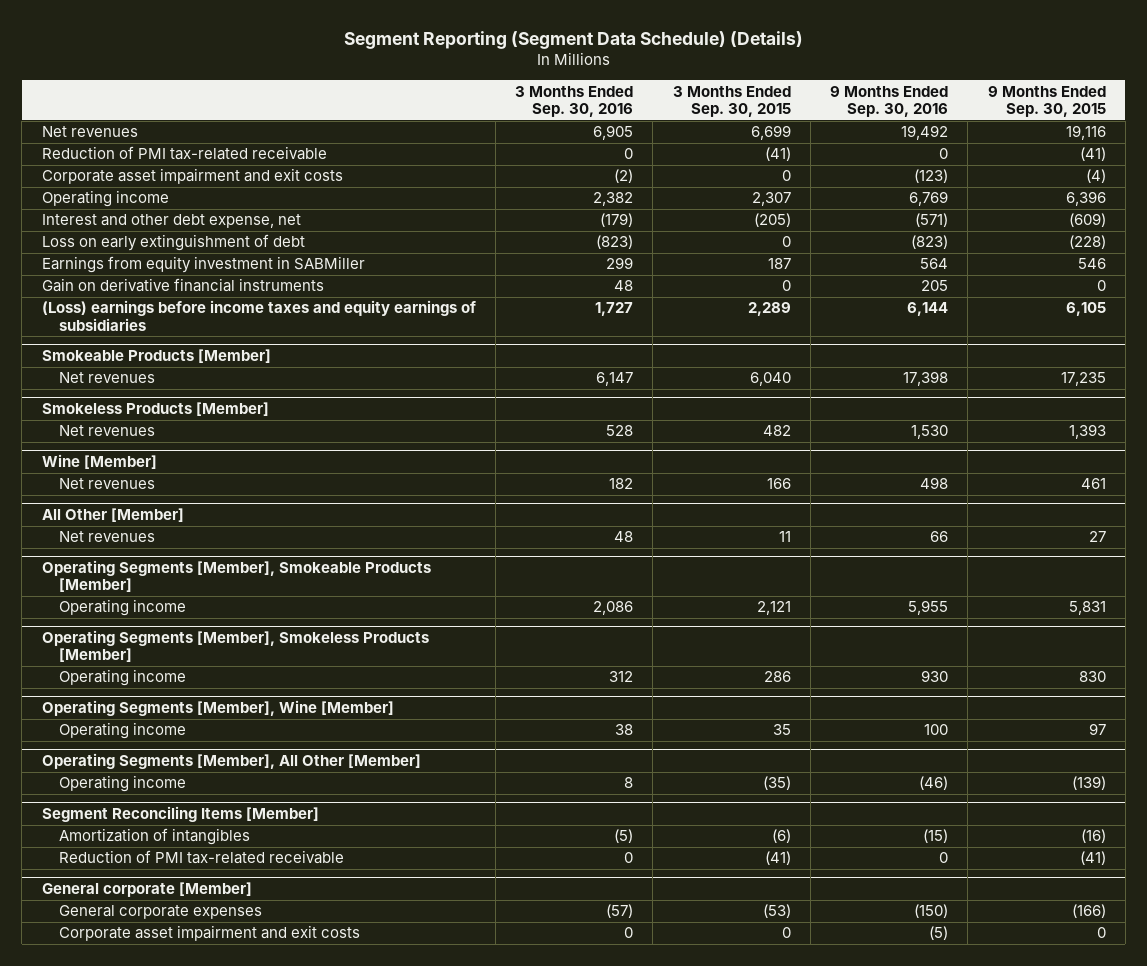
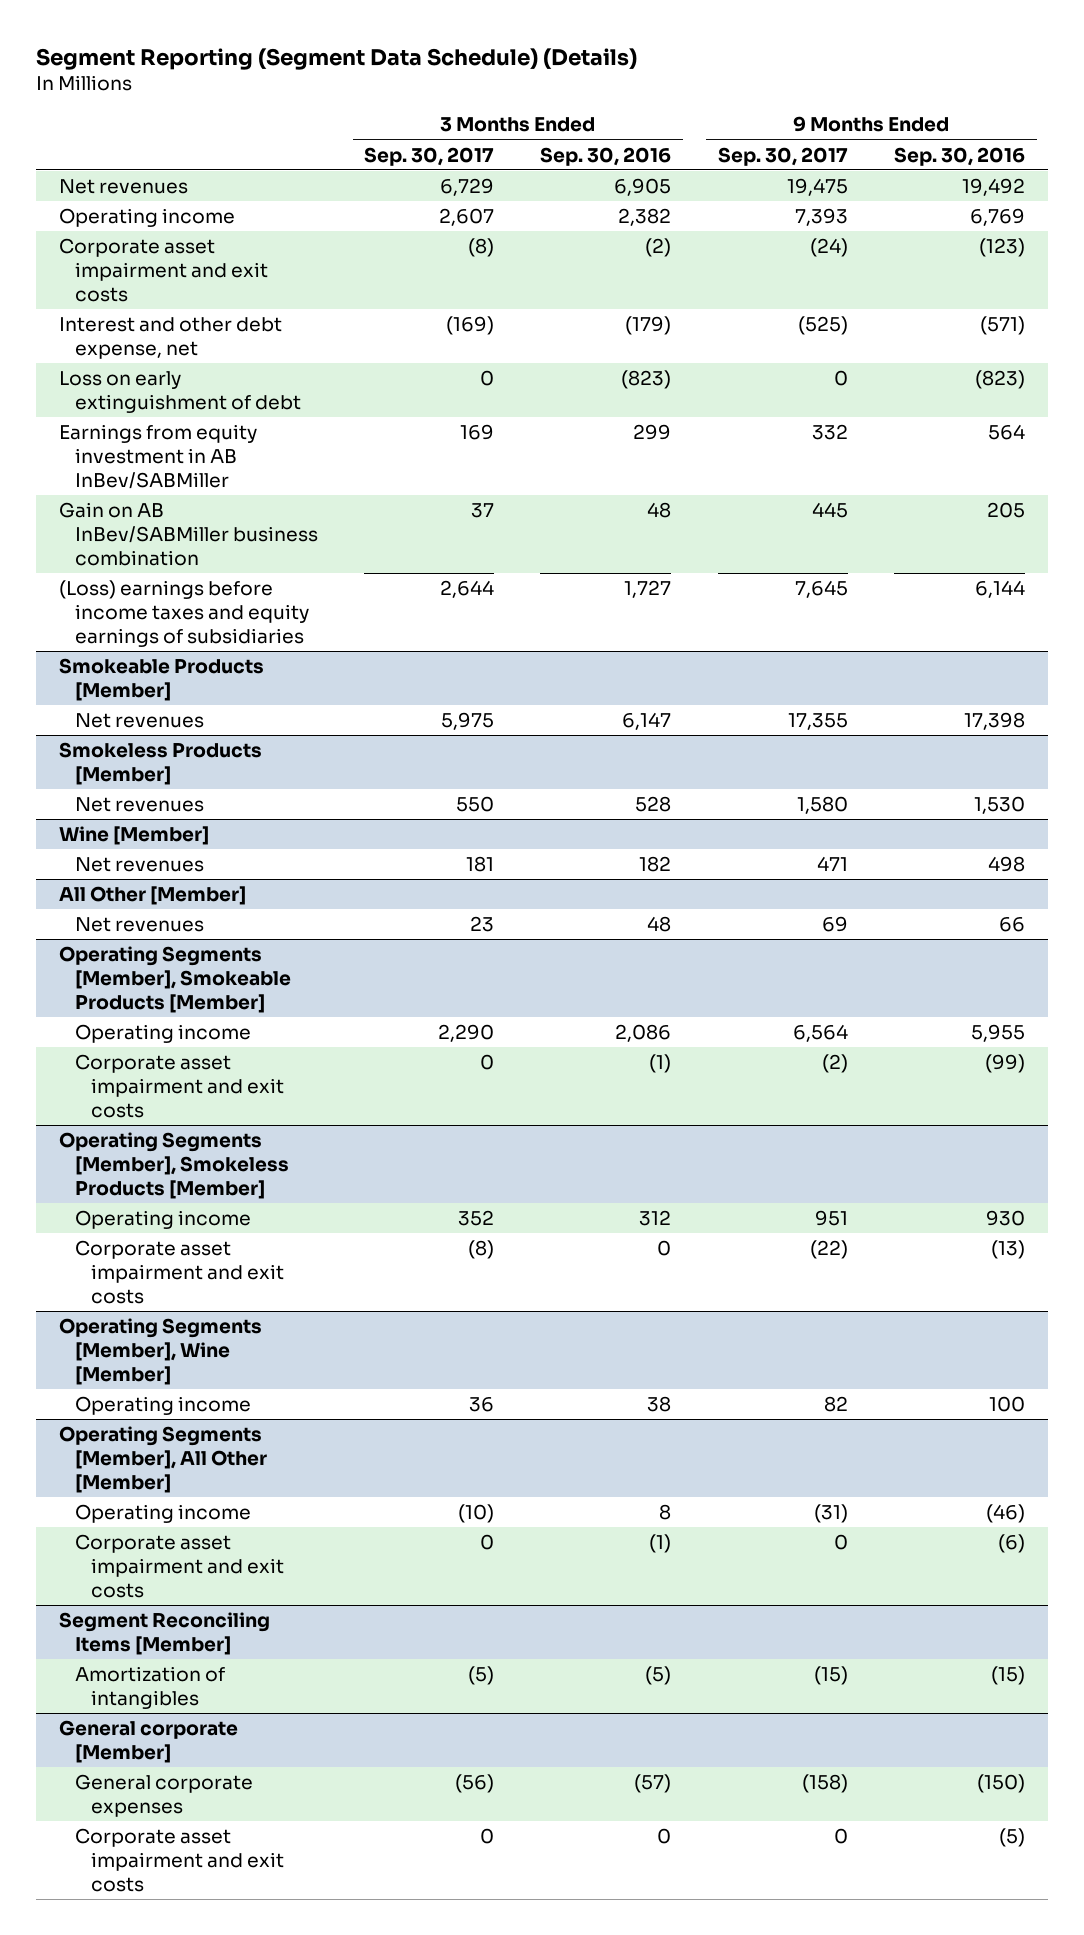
- | 3 Months Ended Sep. 30, 2016 | 3 Months Ended Sep. 30, 2015 | 9 Months Ended Sep. 30, 2016 | 9 Months Ended Sep. 30, 2015
+ | 3 Months Ended Sep. 30, 2017 | 3 Months Ended Sep. 30, 2016 | 9 Months Ended Sep. 30, 2017 | 9 Months Ended Sep. 30, 2016
- Reduction of PMI tax-related receivable | 0 | (41) | 0 | (41)
moved down: Corporate asset impairment and exit costs | (8) | (2) | (24) | (123)
- Earnings from equity investment in SABMiller | 299 | 187 | 564 | 546
- Gain on derivative financial instruments | 48 | 0 | 205 | 0
+ Earnings from equity investment in AB InBev/SABMiller | 169 | 299 | 332 | 564
+ Gain on AB InBev/SABMiller business combination | 37 | 48 | 445 | 205
@ Operating Segments [Member], Smokeable Products [Member]
+ Corporate asset impairment and exit costs | 0 | (1) | (2) | (99)
@ Operating Segments [Member], Smokeless Products [Member]
+ Corporate asset impairment and exit costs | (8) | 0 | (22) | (13)
@ Operating Segments [Member], All Other [Member]
+ Corporate asset impairment and exit costs | 0 | (1) | 0 | (6)
@ Segment Reconciling Items [Member]
- Reduction of PMI tax-related receivable | 0 | (41) | 0 | (41)

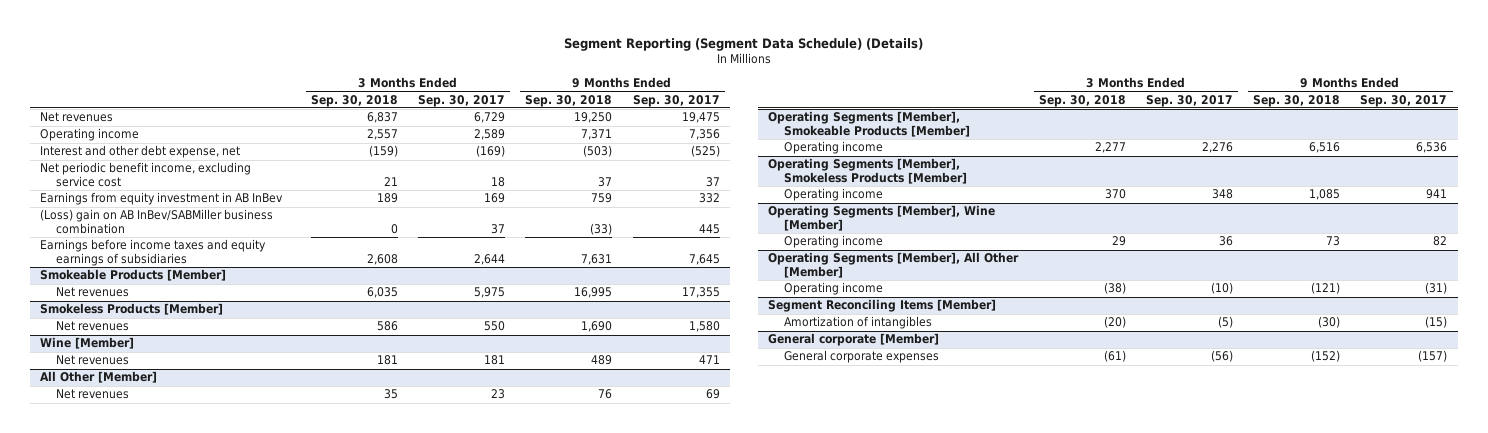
- | 3 Months Ended Sep. 30, 2017 | 3 Months Ended Sep. 30, 2016 | 9 Months Ended Sep. 30, 2017 | 9 Months Ended Sep. 30, 2016
+ | 3 Months Ended Sep. 30, 2018 | 3 Months Ended Sep. 30, 2017 | 9 Months Ended Sep. 30, 2018 | 9 Months Ended Sep. 30, 2017
- Operating income | 2,607 | 2,382 | 7,393 | 6,769
- Corporate asset impairment and exit costs | (8) | (2) | (24) | (123)
+ Operating income | 2,557 | 2,589 | 7,371 | 7,356
- Loss on early extinguishment of debt | 0 | (823) | 0 | (823)
- Earnings from equity investment in AB InBev/SABMiller | 169 | 299 | 332 | 564
- Gain on AB InBev/SABMiller business combination | 37 | 48 | 445 | 205
- (Loss) earnings before income taxes and equity earnings of subsidiaries | 2,644 | 1,727 | 7,645 | 6,144
+ Net periodic benefit income, excluding service cost | 21 | 18 | 37 | 37
+ Earnings from equity investment in AB InBev | 189 | 169 | 759 | 332
+ (Loss) gain on AB InBev/SABMiller business combination | 0 | 37 | (33) | 445
+ Earnings before income taxes and equity earnings of subsidiaries | 2,608 | 2,644 | 7,631 | 7,645
@ Operating Segments [Member], Smokeable Products [Member]
- Operating income | 2,290 | 2,086 | 6,564 | 5,955
- Corporate asset impairment and exit costs | 0 | (1) | (2) | (99)
+ Operating income | 2,277 | 2,276 | 6,516 | 6,536
@ Operating Segments [Member], Smokeless Products [Member]
- Operating income | 352 | 312 | 951 | 930
- Corporate asset impairment and exit costs | (8) | 0 | (22) | (13)
+ Operating income | 370 | 348 | 1,085 | 941
@ Operating Segments [Member], All Other [Member]
- Corporate asset impairment and exit costs | 0 | (1) | 0 | (6)
@ General corporate [Member]
- General corporate expenses | (56) | (57) | (158) | (150)
- Corporate asset impairment and exit costs | 0 | 0 | 0 | (5)
+ General corporate expenses | (61) | (56) | (152) | (157)

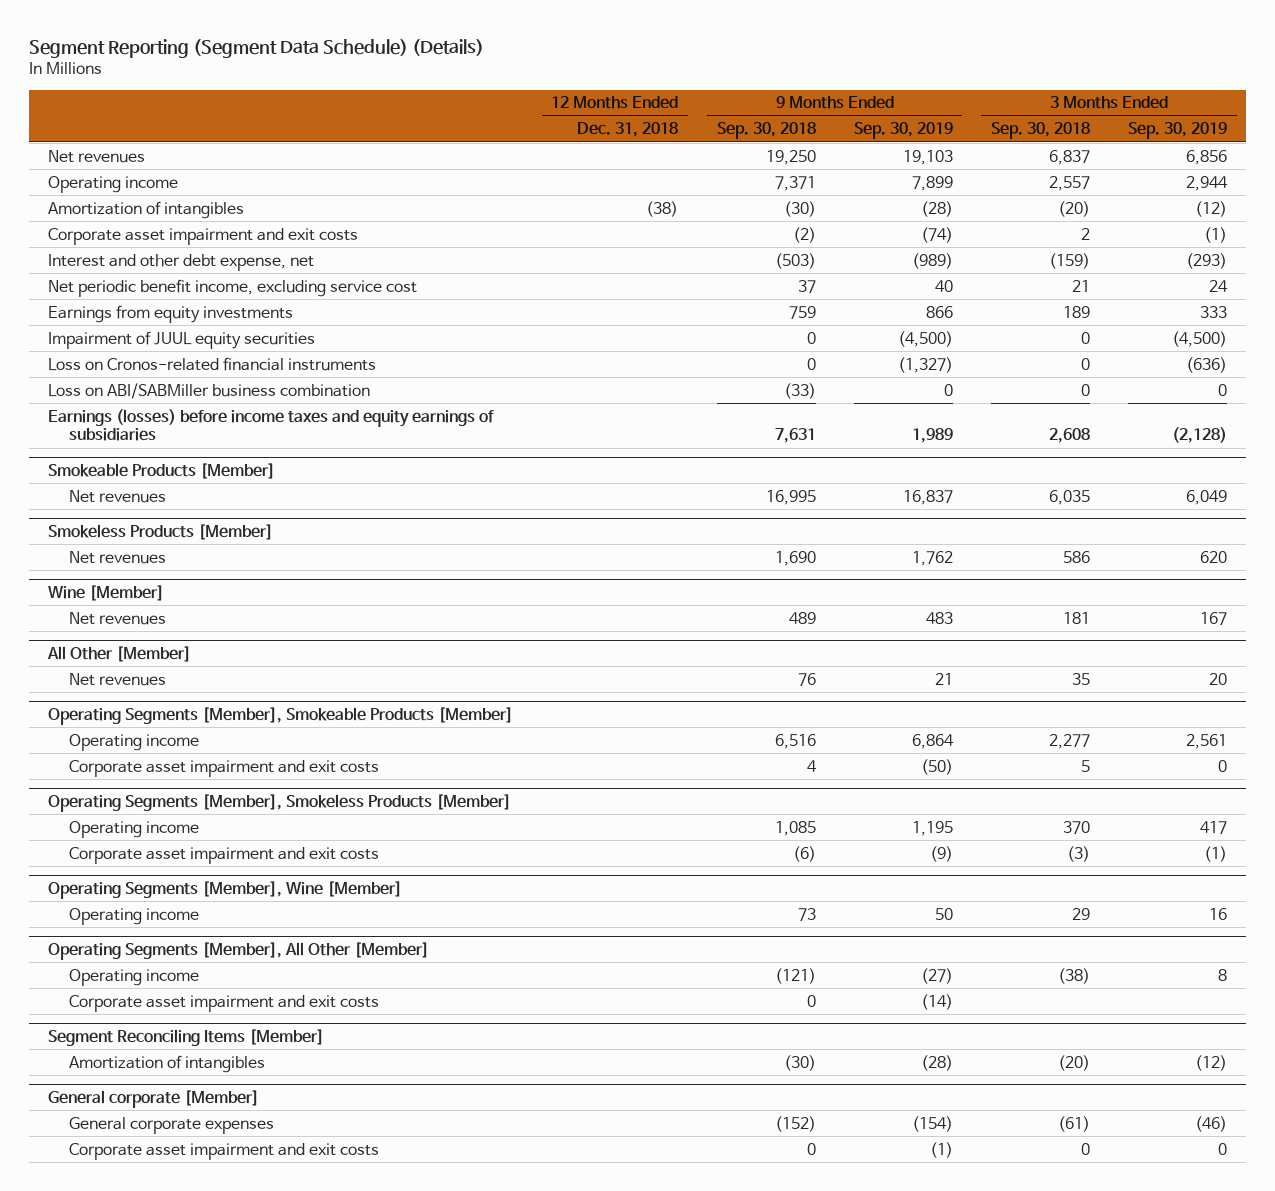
- | 3 Months Ended Sep. 30, 2018 | 3 Months Ended Sep. 30, 2017 | 9 Months Ended Sep. 30, 2018 | 9 Months Ended Sep. 30, 2017
+ | 12 Months Ended Dec. 31, 2018 | 9 Months Ended Sep. 30, 2018 | 9 Months Ended Sep. 30, 2019 | 3 Months Ended Sep. 30, 2018 | 3 Months Ended Sep. 30, 2019
+ Amortization of intangibles | (38) | (30) | (28) | (20) | (12)
+ Corporate asset impairment and exit costs | | (2) | (74) | 2 | (1)
- Earnings from equity investment in AB InBev | 189 | 169 | 759 | 332
- (Loss) gain on AB InBev/SABMiller business combination | 0 | 37 | (33) | 445
- Earnings before income taxes and equity earnings of subsidiaries | 2,608 | 2,644 | 7,631 | 7,645
+ Earnings from equity investments | | 759 | 866 | 189 | 333
+ Impairment of JUUL equity securities | | 0 | (4,500) | 0 | (4,500)
+ Loss on Cronos-related financial instruments | | 0 | (1,327) | 0 | (636)
+ Loss on ABI/SABMiller business combination | | (33) | 0 | 0 | 0
+ Earnings (losses) before income taxes and equity earnings of subsidiaries | | 7,631 | 1,989 | 2,608 | (2,128)
@ Operating Segments [Member], Smokeable Products [Member]
+ Corporate asset impairment and exit costs | | 4 | (50) | 5 | 0
@ Operating Segments [Member], Smokeless Products [Member]
+ Corporate asset impairment and exit costs | | (6) | (9) | (3) | (1)
@ Operating Segments [Member], All Other [Member]
+ Corporate asset impairment and exit costs | | 0 | (14) | |
@ General corporate [Member]
+ Corporate asset impairment and exit costs | | 0 | (1) | 0 | 0

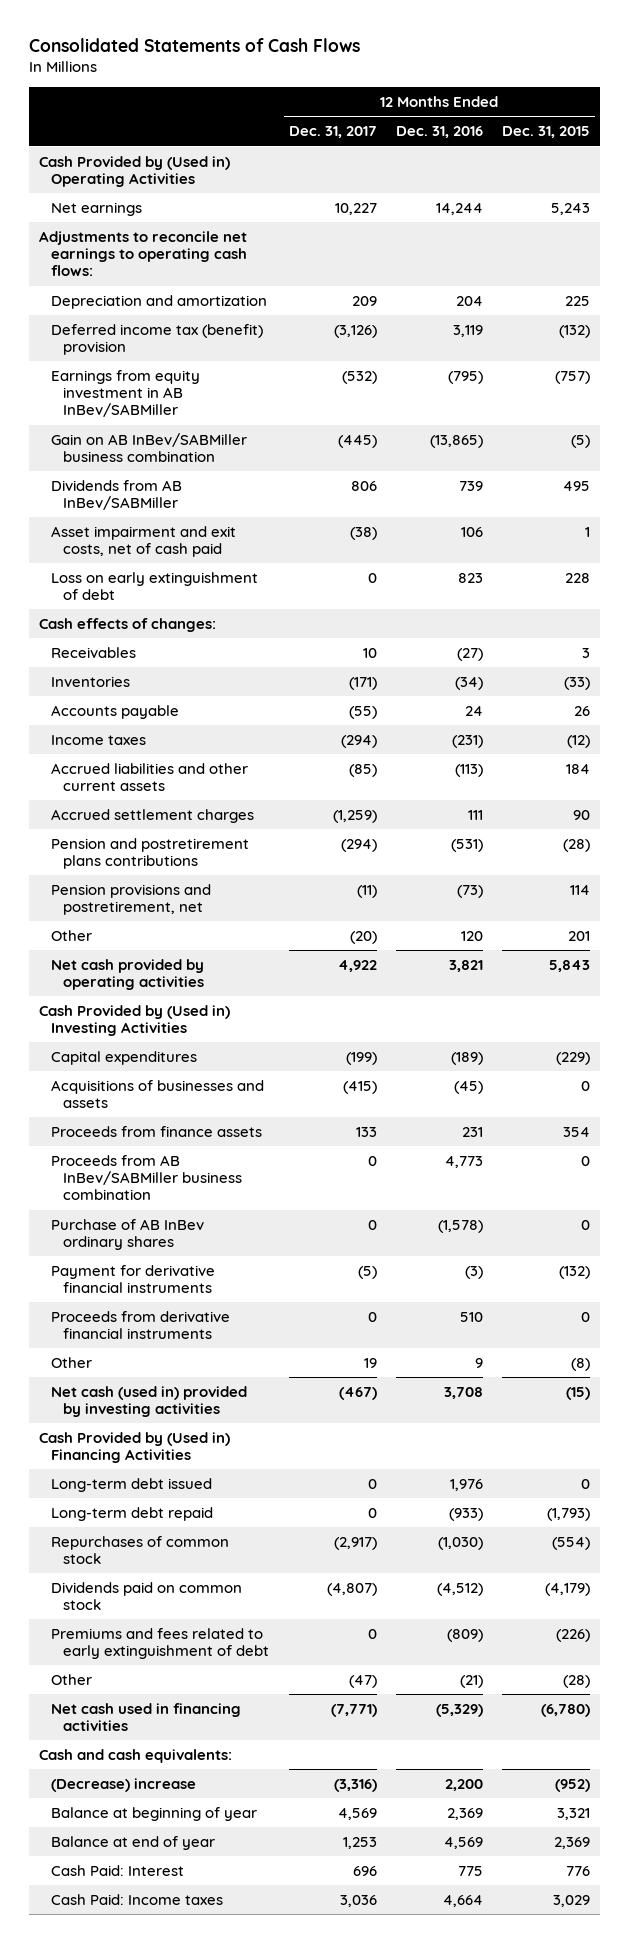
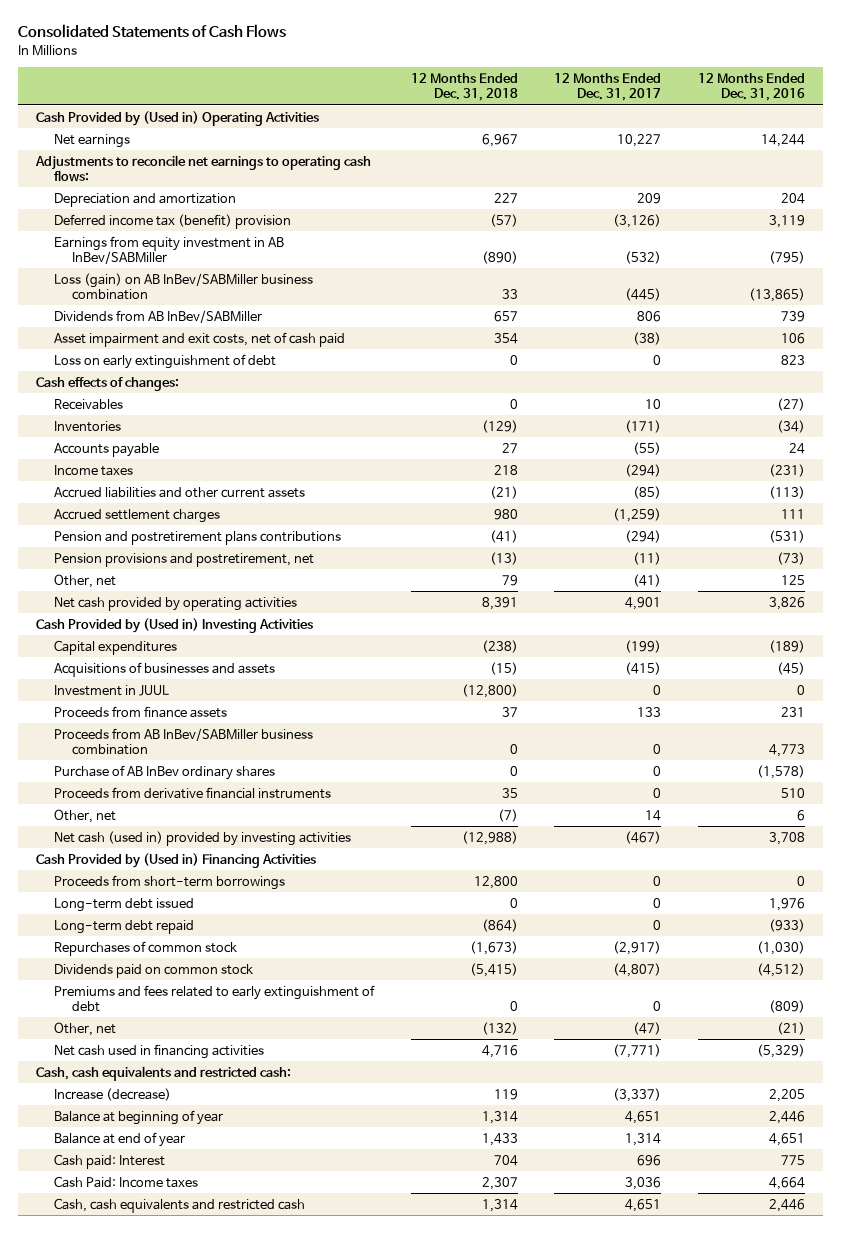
- | 12 Months Ended Dec. 31, 2017 | 12 Months Ended Dec. 31, 2016 | 12 Months Ended Dec. 31, 2015
+ | 12 Months Ended Dec. 31, 2018 | 12 Months Ended Dec. 31, 2017 | 12 Months Ended Dec. 31, 2016
- Gain on AB InBev/SABMiller business combination | (445) | (13,865) | (5)
+ Loss (gain) on AB InBev/SABMiller business combination | 33 | (445) | (13,865)
- Other | (20) | 120 | 201
- Net cash provided by operating activities | 4,922 | 3,821 | 5,843
+ Other, net | 79 | (41) | 125
+ Net cash provided by operating activities | 8,391 | 4,901 | 3,826
+ Investment in JUUL | (12,800) | 0 | 0
- Payment for derivative financial instruments | (5) | (3) | (132)
- Other | 19 | 9 | (8)
+ Other, net | (7) | 14 | 6
+ Proceeds from short-term borrowings | 12,800 | 0 | 0
- Other | (47) | (21) | (28)
+ Other, net | (132) | (47) | (21)
- Cash and cash equivalents:
- (Decrease) increase | (3,316) | 2,200 | (952)
- Balance at beginning of year | 4,569 | 2,369 | 3,321
- Balance at end of year | 1,253 | 4,569 | 2,369
- Cash Paid: Interest | 696 | 775 | 776
+ Cash, cash equivalents and restricted cash:
+ Increase (decrease) | 119 | (3,337) | 2,205
+ Balance at beginning of year | 1,314 | 4,651 | 2,446
+ Balance at end of year | 1,433 | 1,314 | 4,651
+ Cash paid: Interest | 704 | 696 | 775
+ Cash, cash equivalents and restricted cash | 1,314 | 4,651 | 2,446

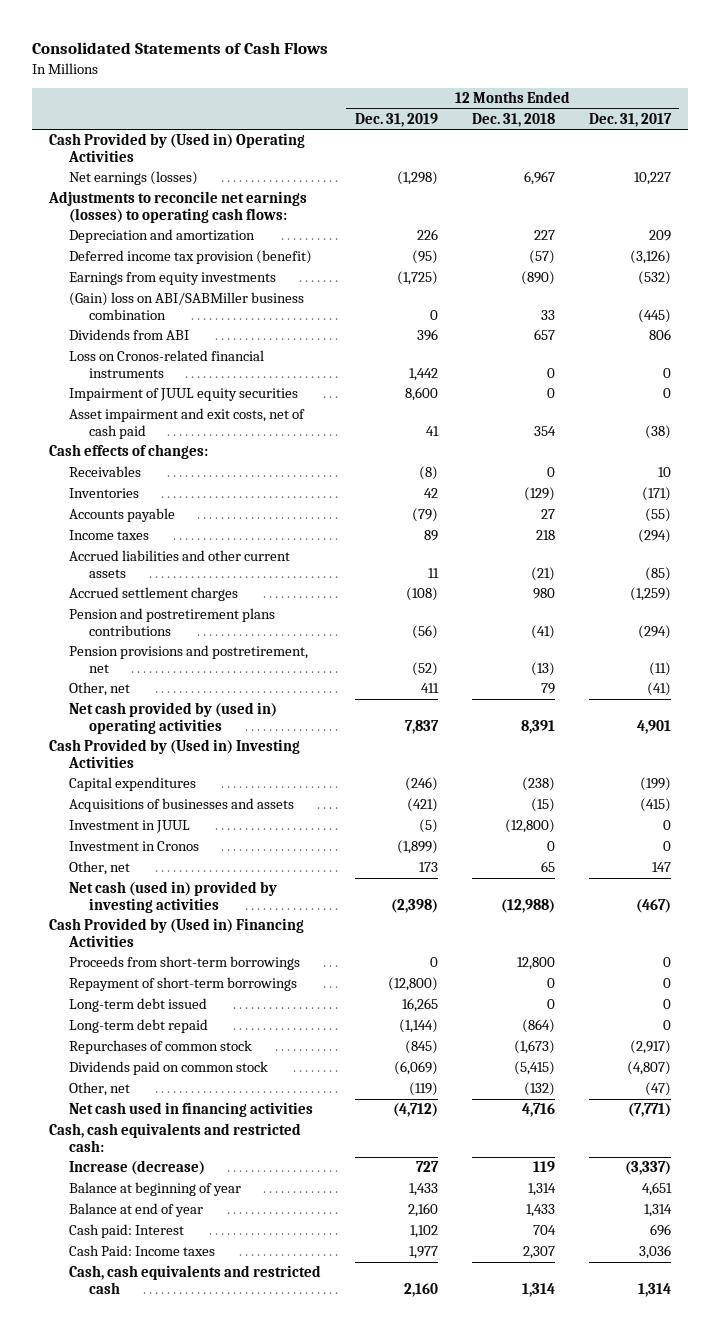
- | 12 Months Ended Dec. 31, 2018 | 12 Months Ended Dec. 31, 2017 | 12 Months Ended Dec. 31, 2016
+ | 12 Months Ended Dec. 31, 2019 | 12 Months Ended Dec. 31, 2018 | 12 Months Ended Dec. 31, 2017
- Net earnings | 6,967 | 10,227 | 14,244
- Adjustments to reconcile net earnings to operating cash flows:
+ Net earnings (losses) | (1,298) | 6,967 | 10,227
+ Adjustments to reconcile net earnings (losses) to operating cash flows:
- Deferred income tax (benefit) provision | (57) | (3,126) | 3,119
- Earnings from equity investment in AB InBev/SABMiller | (890) | (532) | (795)
- Loss (gain) on AB InBev/SABMiller business combination | 33 | (445) | (13,865)
- Dividends from AB InBev/SABMiller | 657 | 806 | 739
+ Deferred income tax provision (benefit) | (95) | (57) | (3,126)
+ Earnings from equity investments | (1,725) | (890) | (532)
+ (Gain) loss on ABI/SABMiller business combination | 0 | 33 | (445)
+ Dividends from ABI | 396 | 657 | 806
+ Loss on Cronos-related financial instruments | 1,442 | 0 | 0
+ Impairment of JUUL equity securities | 8,600 | 0 | 0
- Loss on early extinguishment of debt | 0 | 0 | 823
- Net cash provided by operating activities | 8,391 | 4,901 | 3,826
+ Net cash provided by (used in) operating activities | 7,837 | 8,391 | 4,901
- Proceeds from finance assets | 37 | 133 | 231
- Proceeds from AB InBev/SABMiller business combination | 0 | 0 | 4,773
- Purchase of AB InBev ordinary shares | 0 | 0 | (1,578)
- Proceeds from derivative financial instruments | 35 | 0 | 510
- Other, net | (7) | 14 | 6
+ Investment in Cronos | (1,899) | 0 | 0
+ Other, net | 173 | 65 | 147
+ Repayment of short-term borrowings | (12,800) | 0 | 0
- Premiums and fees related to early extinguishment of debt | 0 | 0 | (809)
- Cash, cash equivalents and restricted cash | 1,314 | 4,651 | 2,446
+ Cash, cash equivalents and restricted cash | 2,160 | 1,314 | 1,314

